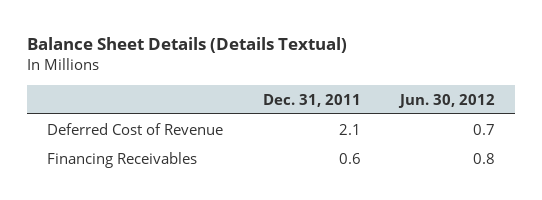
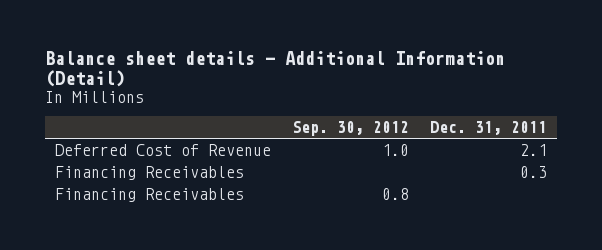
- Balance Sheet Details (Details Textual)
+ Balance sheet details - Additional Information (Detail)
- | Dec. 31, 2011 | Jun. 30, 2012
+ | Sep. 30, 2012 | Dec. 31, 2011
- Financing Receivables | 0.6 | 0.8
+ Financing Receivables | | 0.3
+ Financing Receivables | 0.8 |

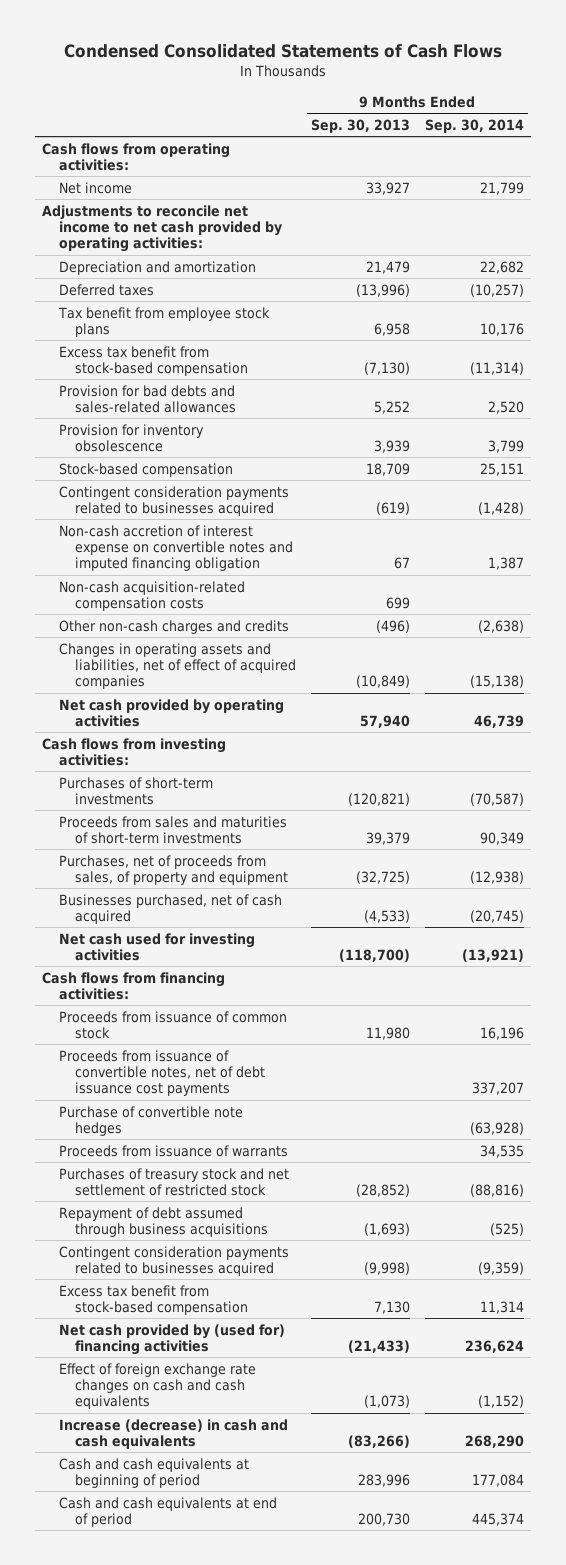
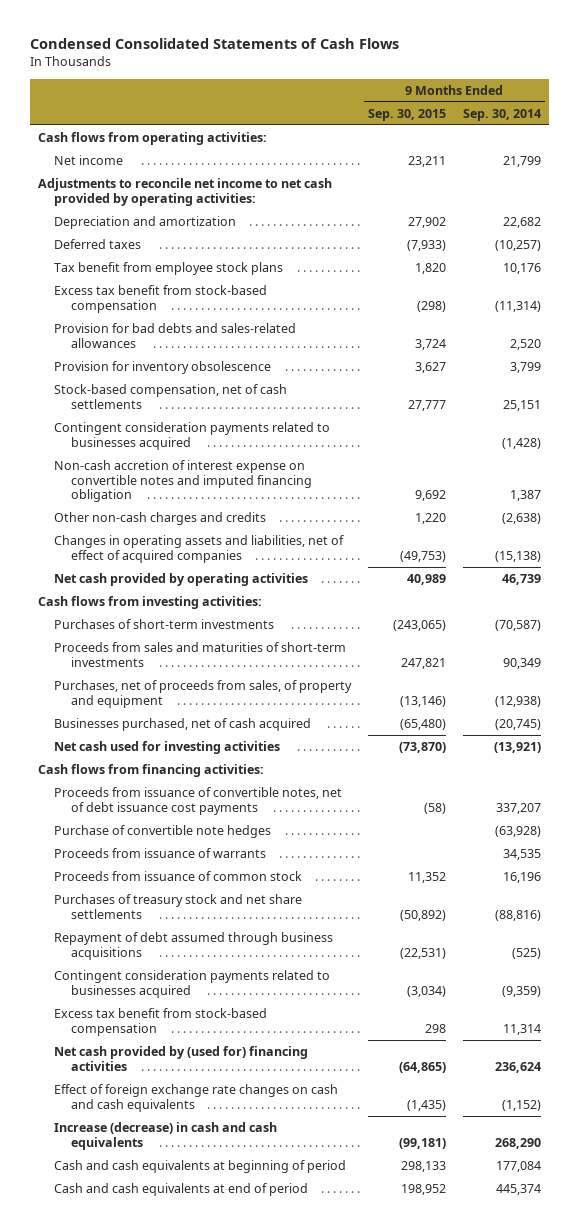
- | 9 Months Ended Sep. 30, 2013 | 9 Months Ended Sep. 30, 2014
+ | 9 Months Ended Sep. 30, 2015 | 9 Months Ended Sep. 30, 2014
- Stock-based compensation | 18,709 | 25,151
+ Stock-based compensation, net of cash settlements | 27,777 | 25,151
- Non-cash acquisition-related compensation costs | 699 |
- Purchases of treasury stock and net settlement of restricted stock | (28,852) | (88,816)
moved down: Proceeds from issuance of common stock | 11,352 | 16,196
+ Purchases of treasury stock and net share settlements | (50,892) | (88,816)

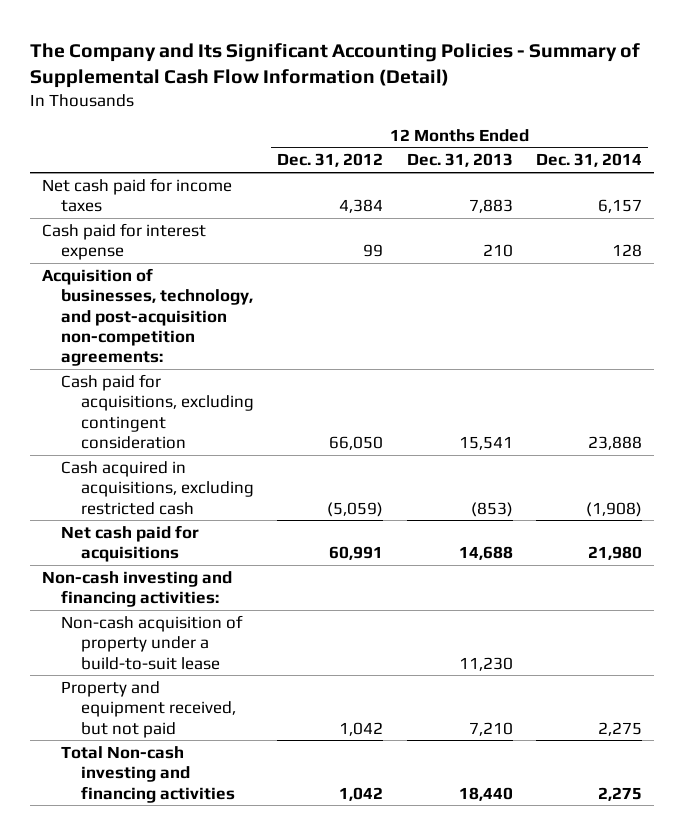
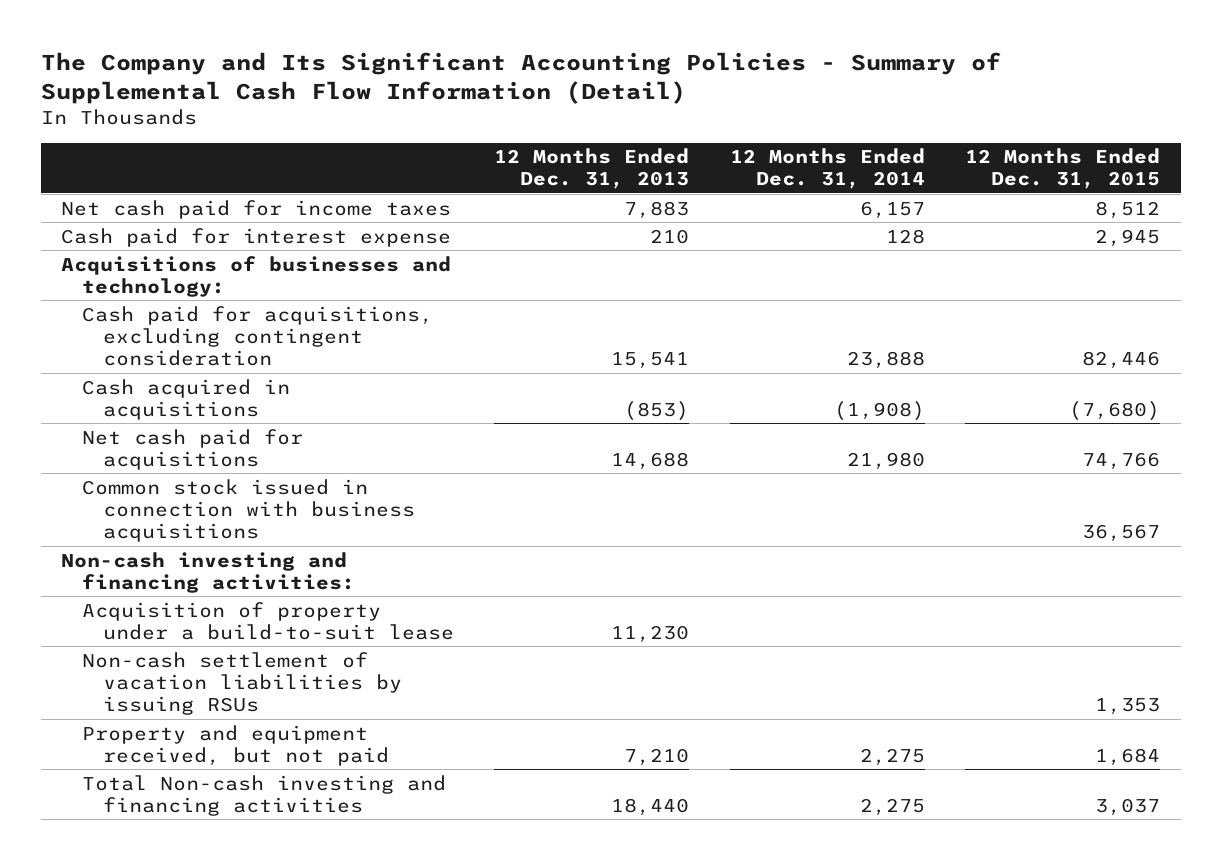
- | 12 Months Ended Dec. 31, 2012 | 12 Months Ended Dec. 31, 2013 | 12 Months Ended Dec. 31, 2014
+ | 12 Months Ended Dec. 31, 2013 | 12 Months Ended Dec. 31, 2014 | 12 Months Ended Dec. 31, 2015
- Acquisition of businesses, technology, and post-acquisition non-competition agreements:
+ Acquisitions of businesses and technology:
- Cash acquired in acquisitions, excluding restricted cash | (5,059) | (853) | (1,908)
+ Cash acquired in acquisitions | (853) | (1,908) | (7,680)
+ Common stock issued in connection with business acquisitions | | | 36,567
- Non-cash acquisition of property under a build-to-suit lease | | 11,230 |
+ Acquisition of property under a build-to-suit lease | 11,230 | |
+ Non-cash settlement of vacation liabilities by issuing RSUs | | | 1,353

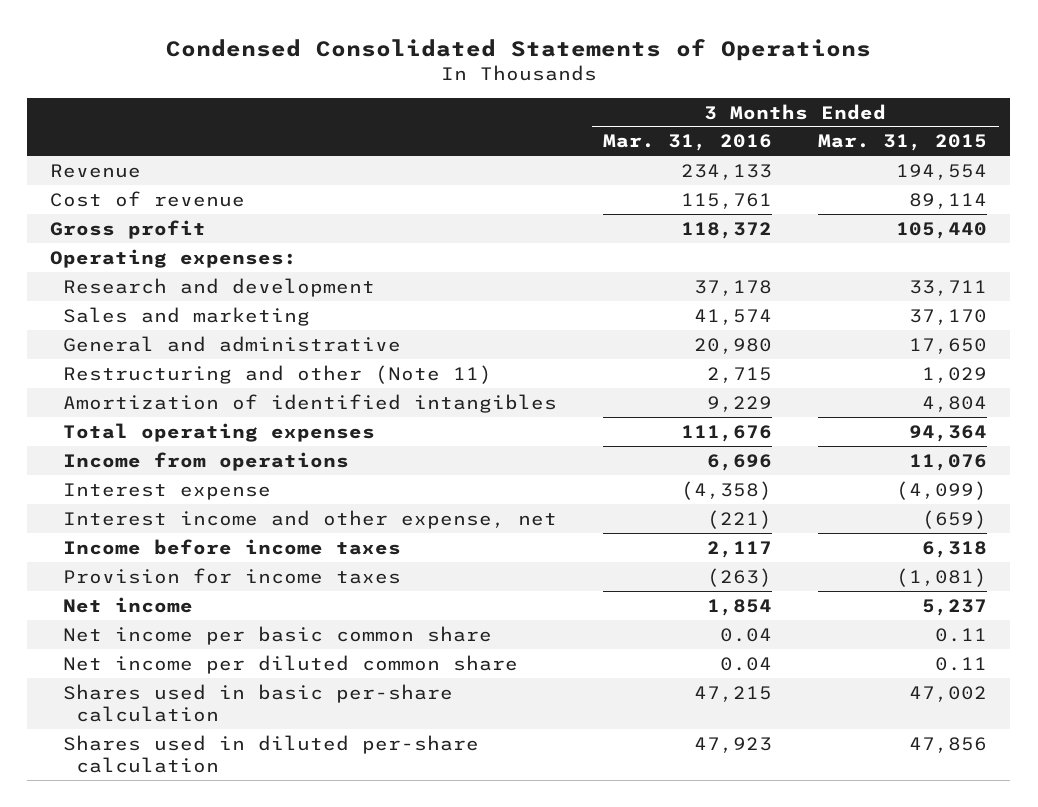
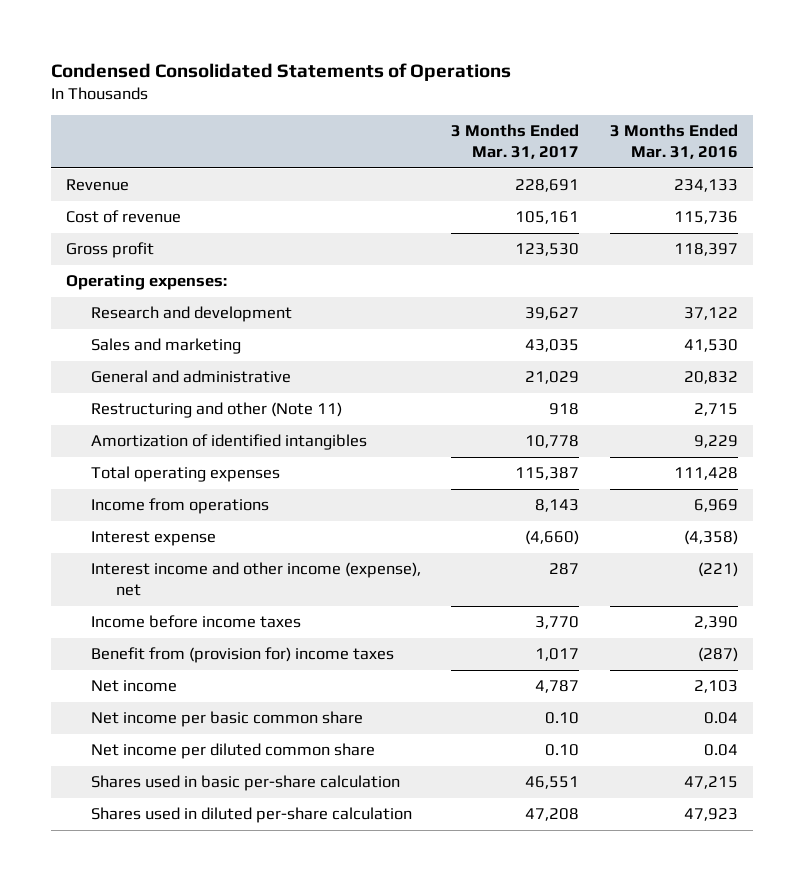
- | 3 Months Ended Mar. 31, 2016 | 3 Months Ended Mar. 31, 2015
+ | 3 Months Ended Mar. 31, 2017 | 3 Months Ended Mar. 31, 2016
- Cost of revenue | 115,761 | 89,114
- Gross profit | 118,372 | 105,440
+ Cost of revenue | 105,161 | 115,736
+ Gross profit | 123,530 | 118,397
- Research and development | 37,178 | 33,711
- Sales and marketing | 41,574 | 37,170
- General and administrative | 20,980 | 17,650
+ Research and development | 39,627 | 37,122
+ Sales and marketing | 43,035 | 41,530
+ General and administrative | 21,029 | 20,832
- Total operating expenses | 111,676 | 94,364
- Income from operations | 6,696 | 11,076
+ Total operating expenses | 115,387 | 111,428
+ Income from operations | 8,143 | 6,969
- Interest income and other expense, net | (221) | (659)
- Income before income taxes | 2,117 | 6,318
- Provision for income taxes | (263) | (1,081)
- Net income | 1,854 | 5,237
+ Interest income and other income (expense), net | 287 | (221)
+ Income before income taxes | 3,770 | 2,390
+ Benefit from (provision for) income taxes | 1,017 | (287)
+ Net income | 4,787 | 2,103

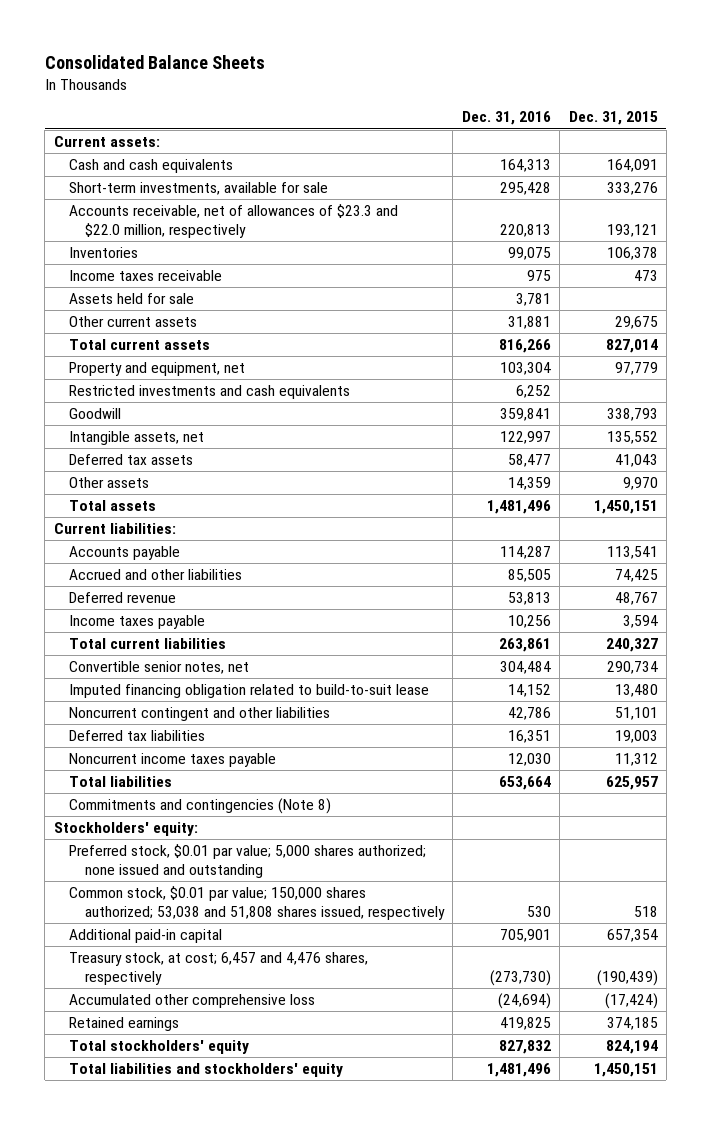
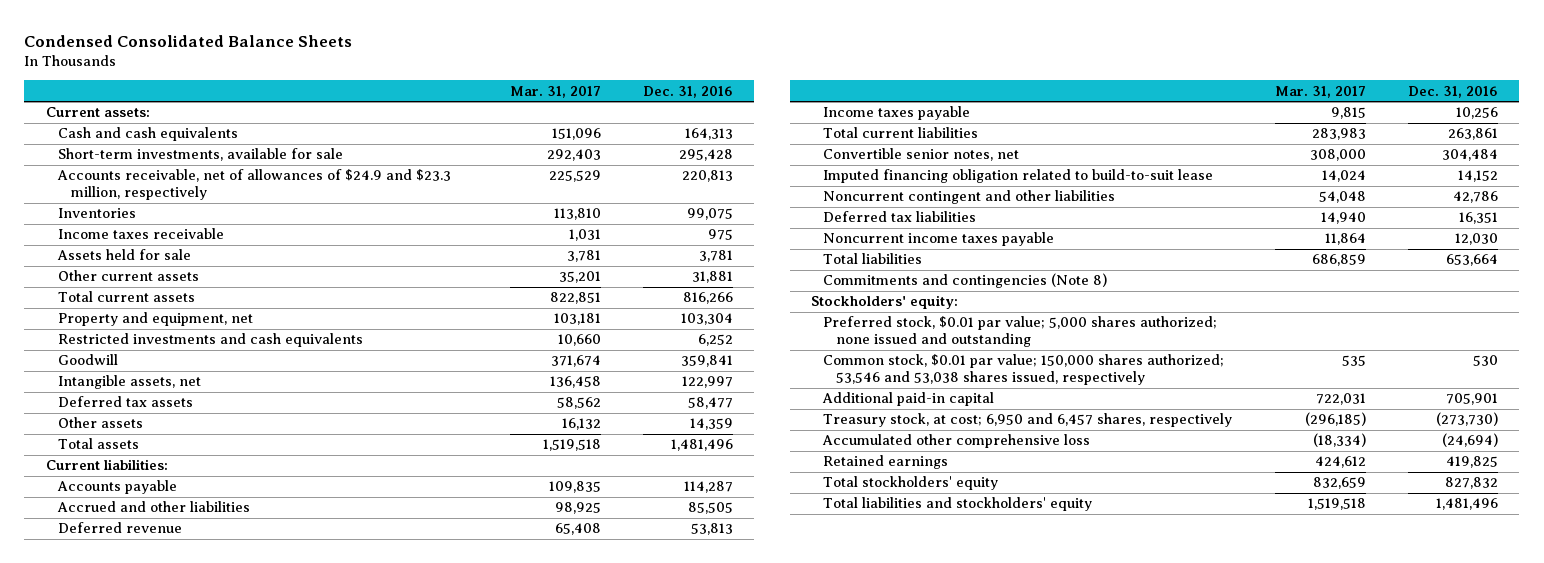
- Consolidated Balance Sheets
+ Condensed Consolidated Balance Sheets
- | Dec. 31, 2016 | Dec. 31, 2015
+ | Mar. 31, 2017 | Dec. 31, 2016
- Accounts receivable, net of allowances of $23.3 and $22.0 million, respectively | 220,813 | 193,121
+ Accounts receivable, net of allowances of $24.9 and $23.3 million, respectively | 225,529 | 220,813
- Common stock, $0.01 par value; 150,000 shares authorized; 53,038 and 51,808 shares issued, respectively | 530 | 518
+ Common stock, $0.01 par value; 150,000 shares authorized; 53,546 and 53,038 shares issued, respectively | 535 | 530
- Treasury stock, at cost; 6,457 and 4,476 shares, respectively | (273,730) | (190,439)
+ Treasury stock, at cost; 6,950 and 6,457 shares, respectively | (296,185) | (273,730)

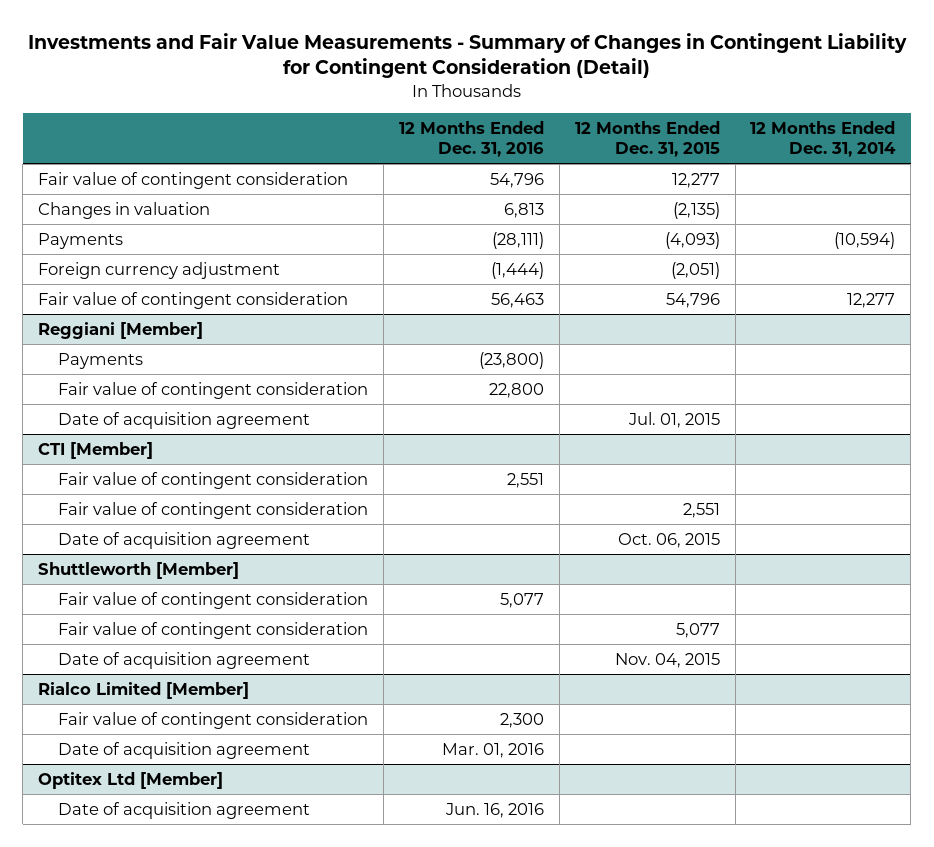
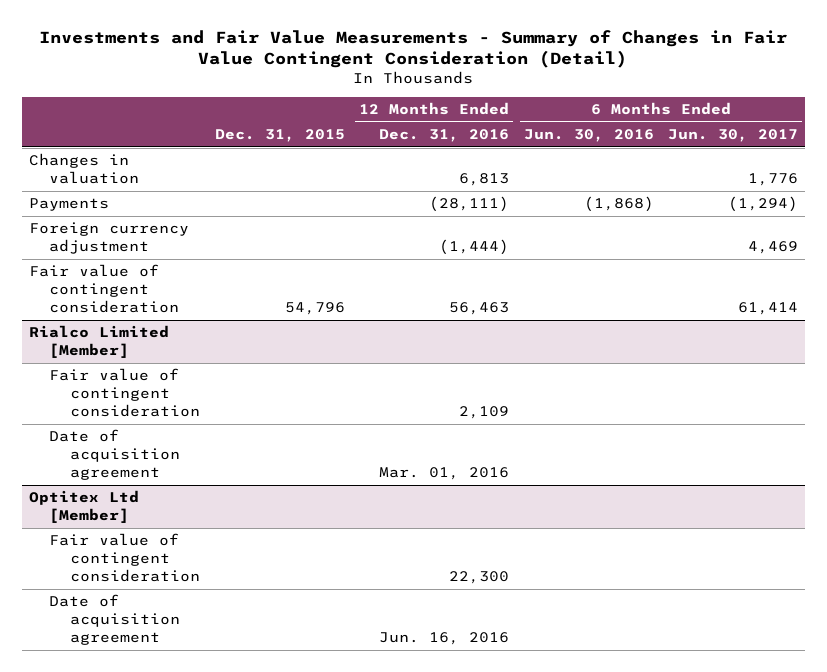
- Investments and Fair Value Measurements - Summary of Changes in Contingent Liability for Contingent Consideration (Detail)
+ Investments and Fair Value Measurements - Summary of Changes in Fair Value Contingent Consideration (Detail)
- | 12 Months Ended Dec. 31, 2016 | 12 Months Ended Dec. 31, 2015 | 12 Months Ended Dec. 31, 2014
+ | Dec. 31, 2015 | 12 Months Ended Dec. 31, 2016 | 6 Months Ended Jun. 30, 2016 | 6 Months Ended Jun. 30, 2017
- Fair value of contingent consideration | 54,796 | 12,277 |
- Reggiani [Member]
- Payments | (23,800) | |
- Fair value of contingent consideration | 22,800 | |
- Date of acquisition agreement | | Jul. 01, 2015 |
- CTI [Member]
- Fair value of contingent consideration | 2,551 | |
- Fair value of contingent consideration | | 2,551 |
- Date of acquisition agreement | | Oct. 06, 2015 |
- Shuttleworth [Member]
- Fair value of contingent consideration | 5,077 | |
- Fair value of contingent consideration | | 5,077 |
- Date of acquisition agreement | | Nov. 04, 2015 |
@ Rialco Limited [Member]
- Fair value of contingent consideration | 2,300 | |
+ Fair value of contingent consideration | | 2,109 | |
@ Optitex Ltd [Member]
+ Fair value of contingent consideration | | 22,300 | |

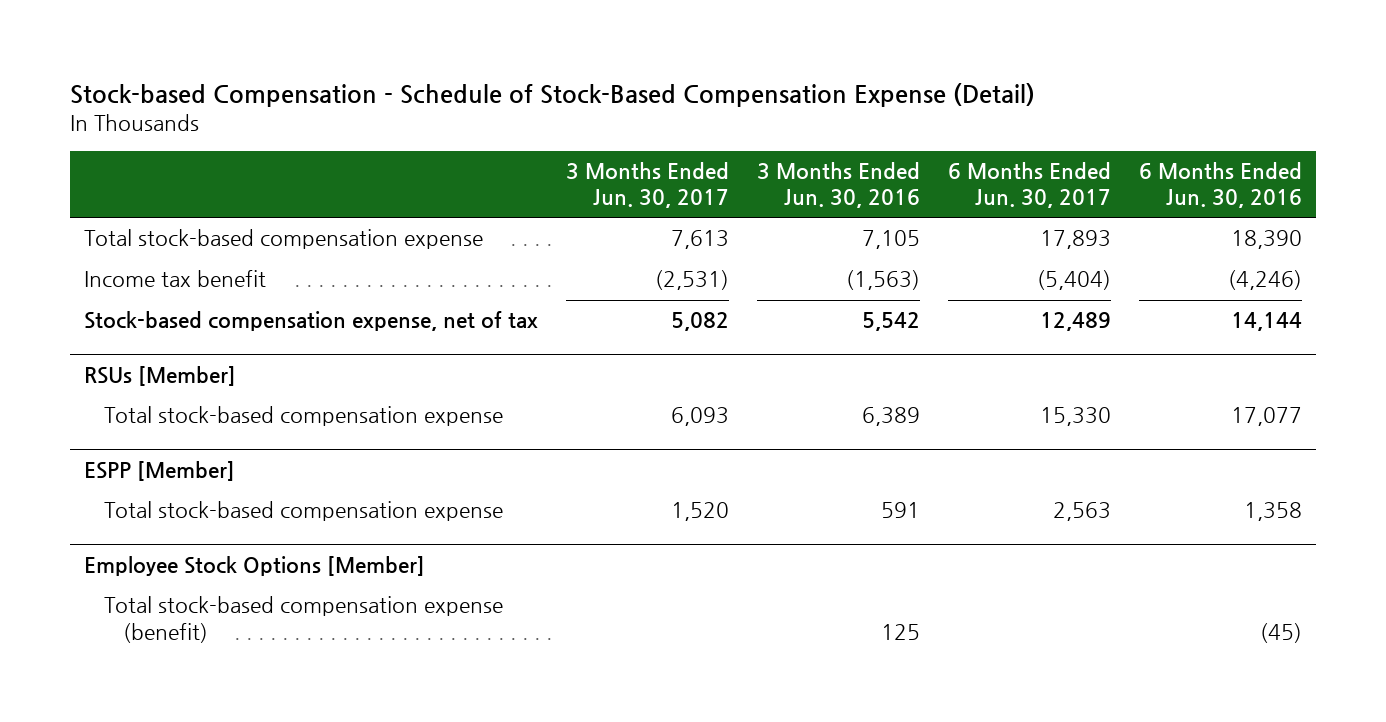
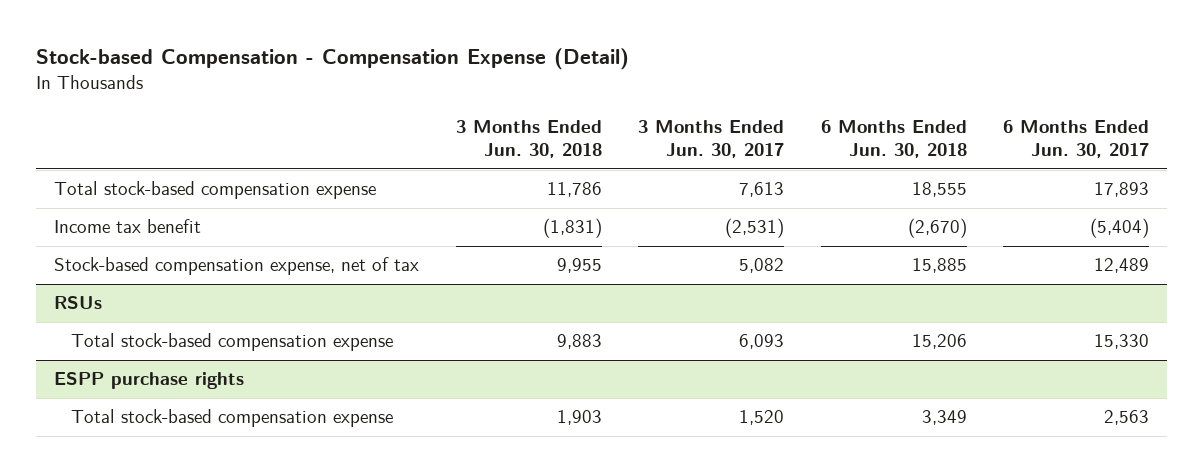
- Stock-based Compensation - Schedule of Stock-Based Compensation Expense (Detail)
+ Stock-based Compensation - Compensation Expense (Detail)
- | 3 Months Ended Jun. 30, 2017 | 3 Months Ended Jun. 30, 2016 | 6 Months Ended Jun. 30, 2017 | 6 Months Ended Jun. 30, 2016
+ | 3 Months Ended Jun. 30, 2018 | 3 Months Ended Jun. 30, 2017 | 6 Months Ended Jun. 30, 2018 | 6 Months Ended Jun. 30, 2017
- RSUs [Member]
+ RSUs
- ESPP [Member]
+ ESPP purchase rights
- Employee Stock Options [Member]
- Total stock-based compensation expense (benefit) | | 125 | | (45)

